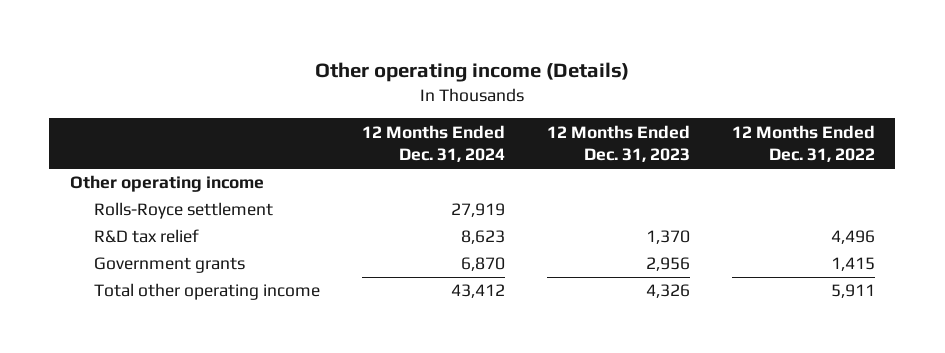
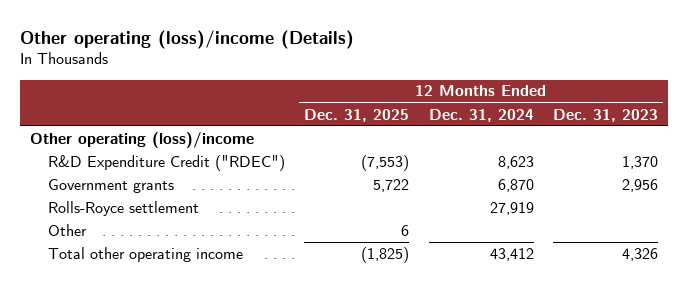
- Other operating income (Details)
+ Other operating (loss)/income (Details)
- | 12 Months Ended Dec. 31, 2024 | 12 Months Ended Dec. 31, 2023 | 12 Months Ended Dec. 31, 2022
+ | 12 Months Ended Dec. 31, 2025 | 12 Months Ended Dec. 31, 2024 | 12 Months Ended Dec. 31, 2023
- Other operating income
- R&D tax relief | 8,623 | 1,370 | 4,496
+ Other operating (loss)/income
+ R&D Expenditure Credit ("RDEC") | (7,553) | 8,623 | 1,370
moved down: Rolls-Royce settlement | | 27,919 |
+ Other | 6 | |

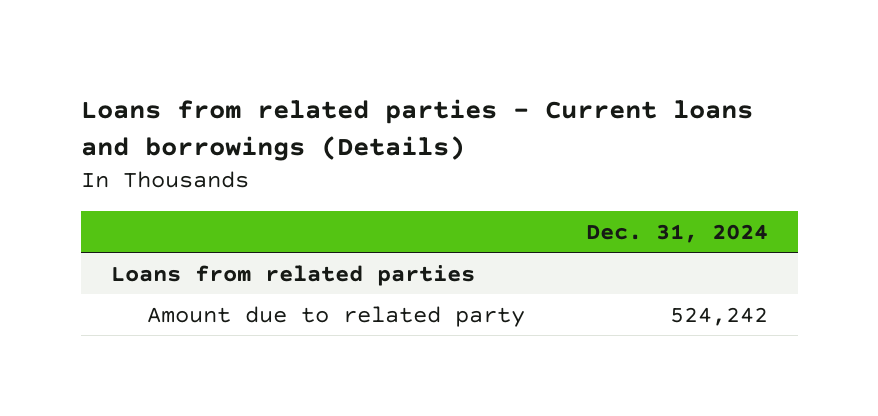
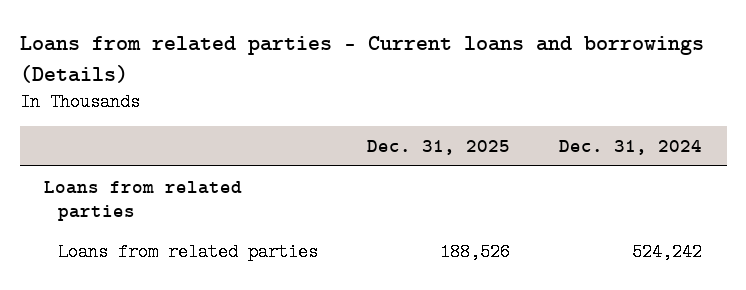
- | Dec. 31, 2024
+ | Dec. 31, 2025 | Dec. 31, 2024
- Amount due to related party | 524,242
+ Loans from related parties | 188,526 | 524,242

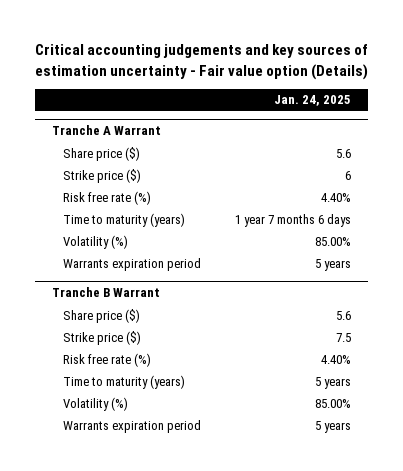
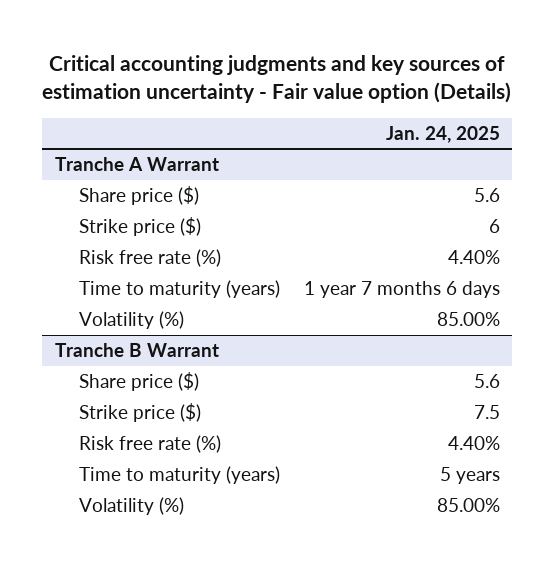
- Critical accounting judgements and key sources of estimation uncertainty - Fair value option (Details)
+ Critical accounting judgments and key sources of estimation uncertainty - Fair value option (Details)
@ Tranche A Warrant
- Warrants expiration period | 5 years
@ Tranche B Warrant
- Warrants expiration period | 5 years

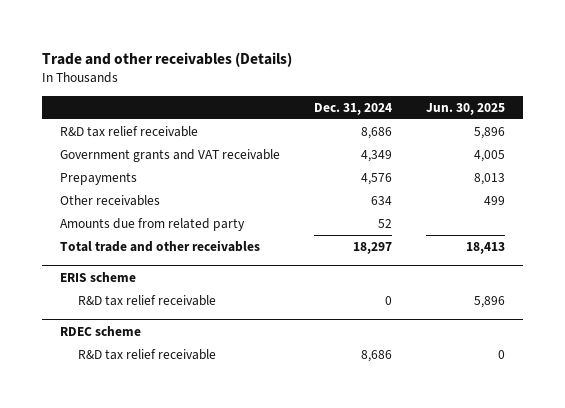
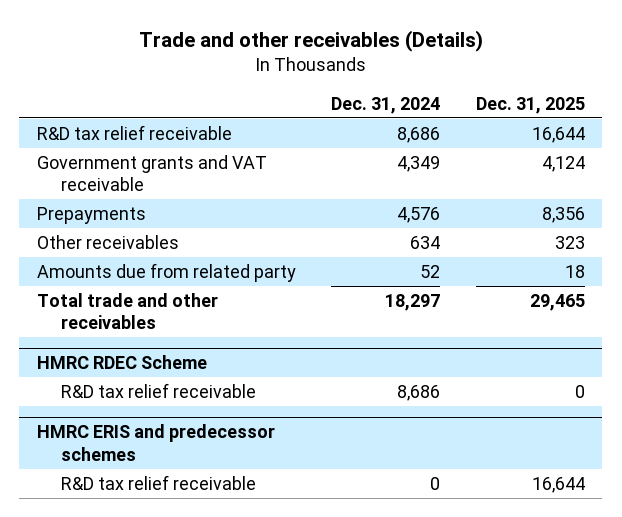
- | Dec. 31, 2024 | Jun. 30, 2025
+ | Dec. 31, 2024 | Dec. 31, 2025
- ERIS scheme
- R&D tax relief receivable | 0 | 5,896
- RDEC scheme
+ HMRC RDEC Scheme
+ HMRC ERIS and predecessor schemes
+ R&D tax relief receivable | 0 | 16,644

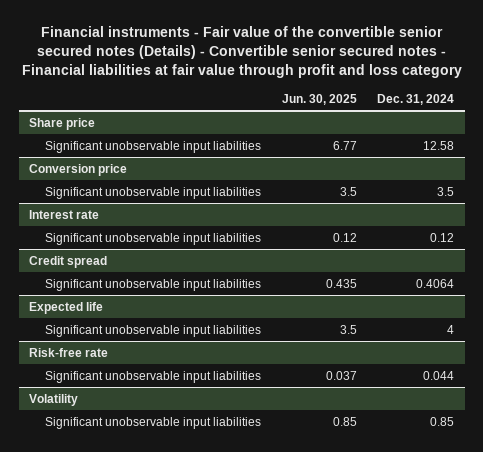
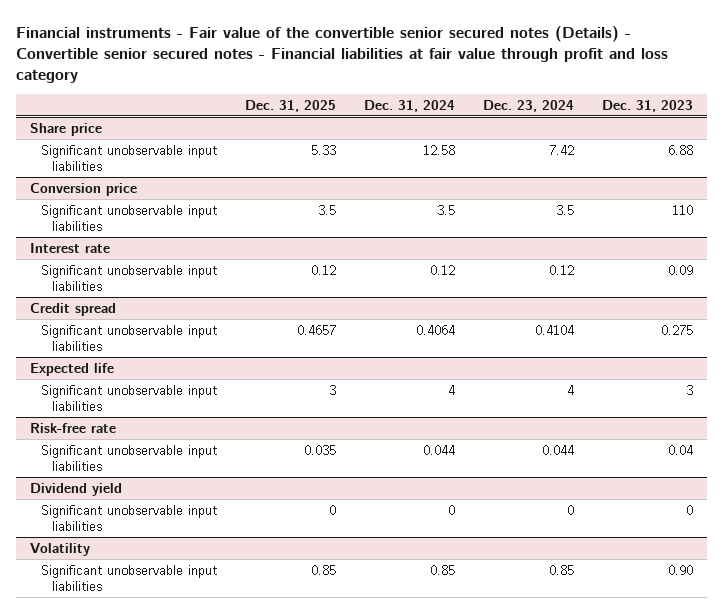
- | Jun. 30, 2025 | Dec. 31, 2024
+ | Dec. 31, 2025 | Dec. 31, 2024 | Dec. 23, 2024 | Dec. 31, 2023
+ Dividend yield
+ Significant unobservable input liabilities | 0 | 0 | 0 | 0

